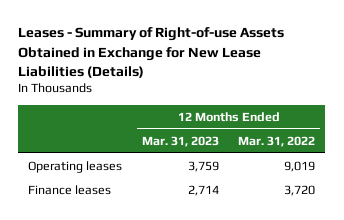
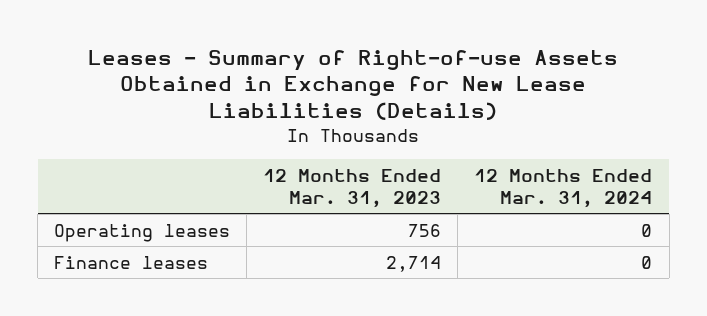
- | 12 Months Ended Mar. 31, 2023 | 12 Months Ended Mar. 31, 2022
+ | 12 Months Ended Mar. 31, 2023 | 12 Months Ended Mar. 31, 2024
- Operating leases | 3,759 | 9,019
+ Operating leases | 756 | 0

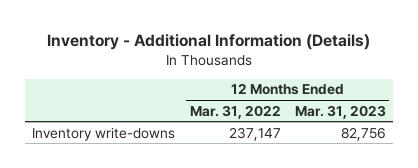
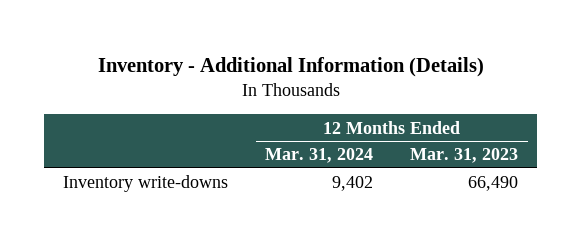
- | 12 Months Ended Mar. 31, 2022 | 12 Months Ended Mar. 31, 2023
+ | 12 Months Ended Mar. 31, 2024 | 12 Months Ended Mar. 31, 2023
- Inventory write-downs | 237,147 | 82,756
+ Inventory write-downs | 9,402 | 66,490

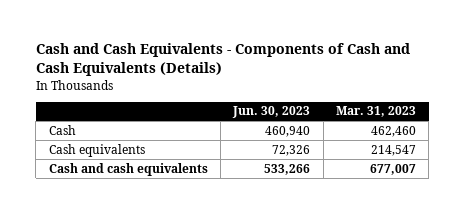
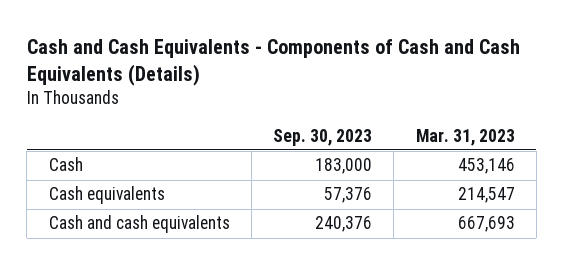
- | Jun. 30, 2023 | Mar. 31, 2023
+ | Sep. 30, 2023 | Mar. 31, 2023
- Cash | 460,940 | 462,460
+ Cash | 183,000 | 453,146
- Cash and cash equivalents | 533,266 | 677,007
+ Cash and cash equivalents | 240,376 | 667,693

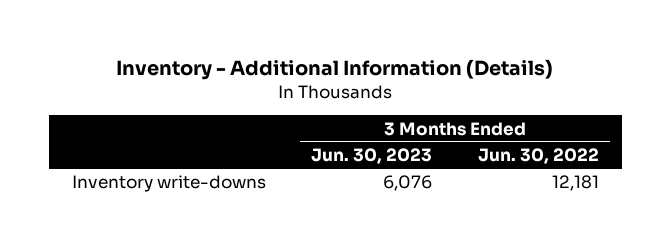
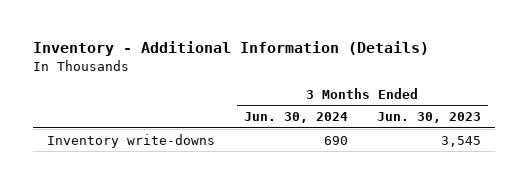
- | 3 Months Ended Jun. 30, 2023 | 3 Months Ended Jun. 30, 2022
+ | 3 Months Ended Jun. 30, 2024 | 3 Months Ended Jun. 30, 2023
- Inventory write-downs | 6,076 | 12,181
+ Inventory write-downs | 690 | 3,545

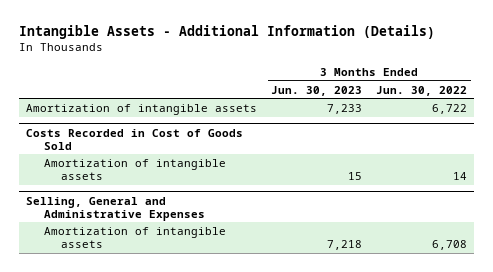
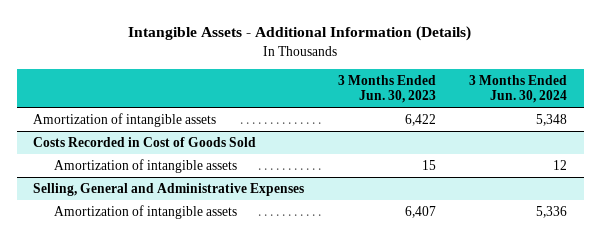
- | 3 Months Ended Jun. 30, 2023 | 3 Months Ended Jun. 30, 2022
+ | 3 Months Ended Jun. 30, 2023 | 3 Months Ended Jun. 30, 2024
- Amortization of intangible assets | 7,233 | 6,722
+ Amortization of intangible assets | 6,422 | 5,348
@ Selling, General and Administrative Expenses
- Amortization of intangible assets | 7,218 | 6,708
+ Amortization of intangible assets | 6,407 | 5,336

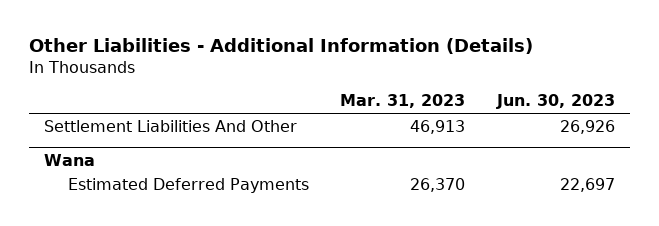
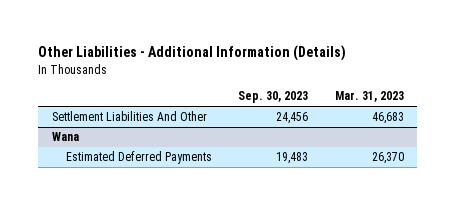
- | Mar. 31, 2023 | Jun. 30, 2023
+ | Sep. 30, 2023 | Mar. 31, 2023
- Settlement Liabilities And Other | 46,913 | 26,926
+ Settlement Liabilities And Other | 24,456 | 46,683

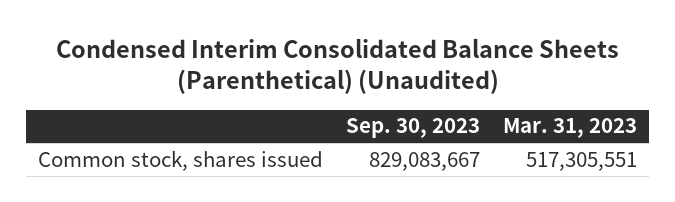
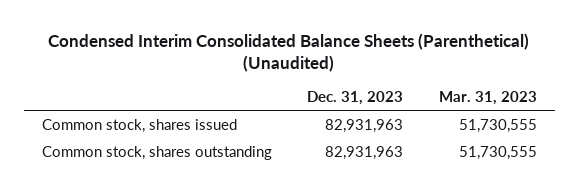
- | Sep. 30, 2023 | Mar. 31, 2023
+ | Dec. 31, 2023 | Mar. 31, 2023
- Common stock, shares issued | 829,083,667 | 517,305,551
+ Common stock, shares issued | 82,931,963 | 51,730,555
+ Common stock, shares outstanding | 82,931,963 | 51,730,555

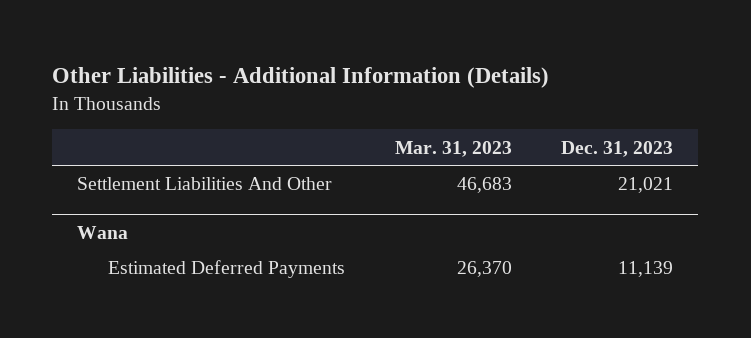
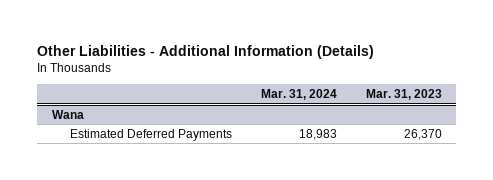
- | Mar. 31, 2023 | Dec. 31, 2023
+ | Mar. 31, 2024 | Mar. 31, 2023
- Settlement Liabilities And Other | 46,683 | 21,021

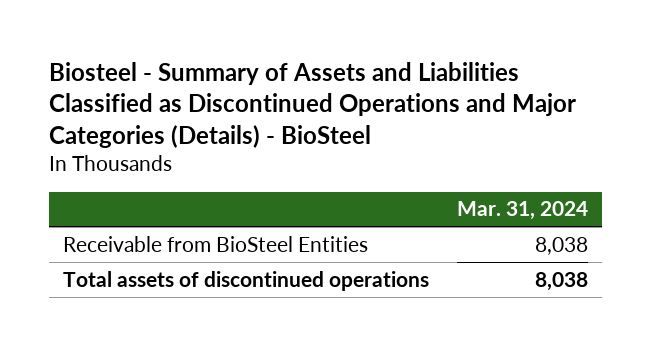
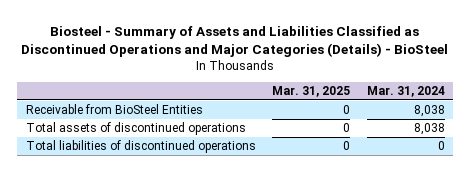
- | Mar. 31, 2024
+ | Mar. 31, 2025 | Mar. 31, 2024
+ Total liabilities of discontinued operations | 0 | 0

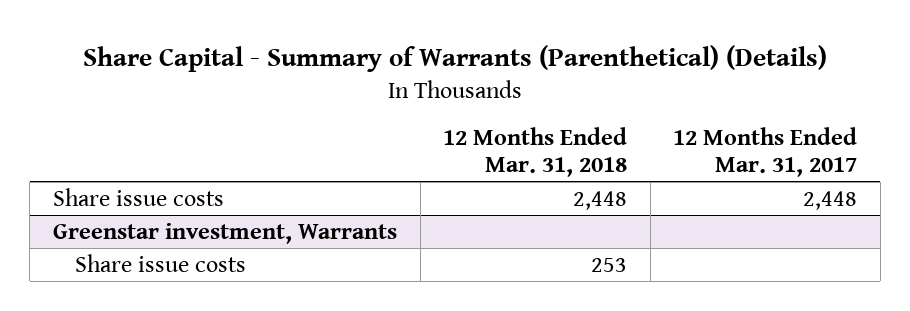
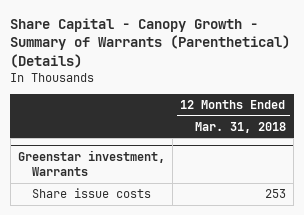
- Share Capital - Summary of Warrants (Parenthetical) (Details)
+ Share Capital - Canopy Growth - Summary of Warrants (Parenthetical) (Details)
- | 12 Months Ended Mar. 31, 2018 | 12 Months Ended Mar. 31, 2017
+ | 12 Months Ended Mar. 31, 2018
- Share issue costs | 2,448 | 2,448

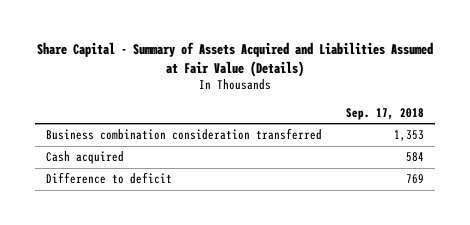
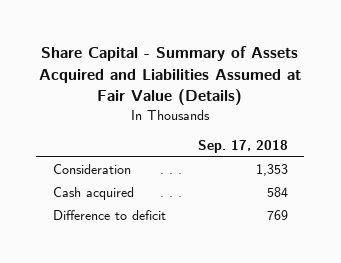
- Business combination consideration transferred | 1,353
+ Consideration | 1,353

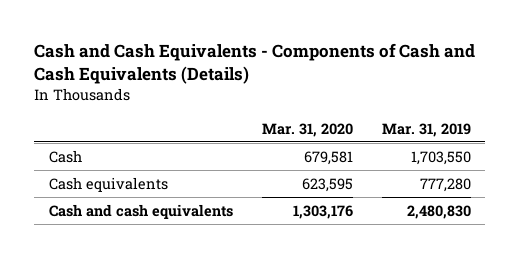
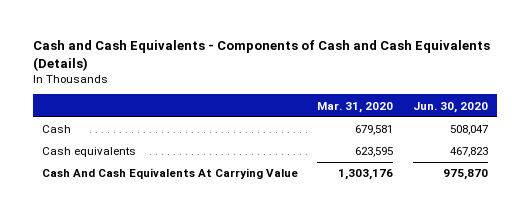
- | Mar. 31, 2020 | Mar. 31, 2019
+ | Mar. 31, 2020 | Jun. 30, 2020
- Cash and cash equivalents | 1,303,176 | 2,480,830
+ Cash And Cash Equivalents At Carrying Value | 1,303,176 | 975,870

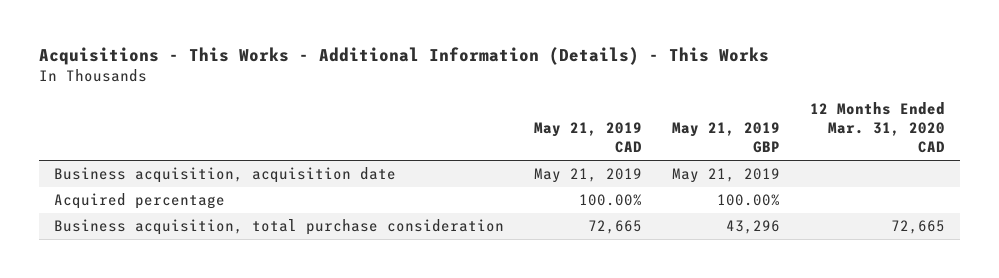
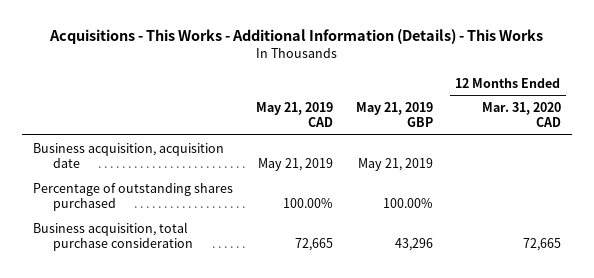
- Acquired percentage | 100.00% | 100.00% |
+ Percentage of outstanding shares purchased | 100.00% | 100.00% |

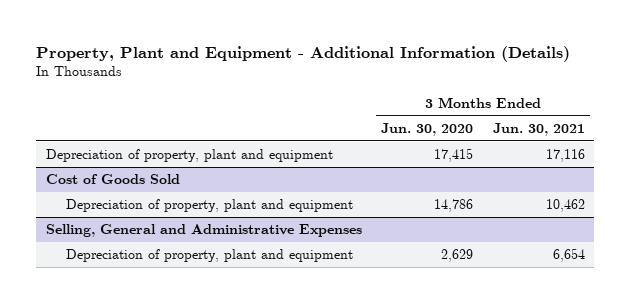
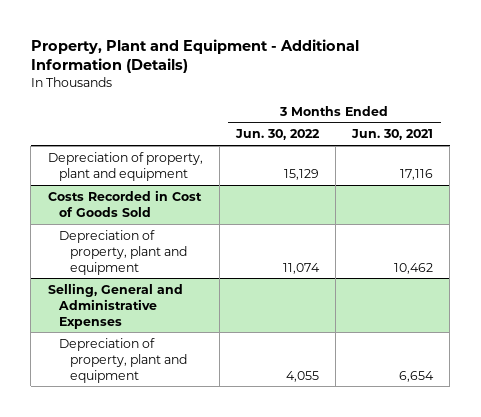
- | 3 Months Ended Jun. 30, 2020 | 3 Months Ended Jun. 30, 2021
+ | 3 Months Ended Jun. 30, 2022 | 3 Months Ended Jun. 30, 2021
- Cost of Goods Sold
+ Costs Recorded in Cost of Goods Sold

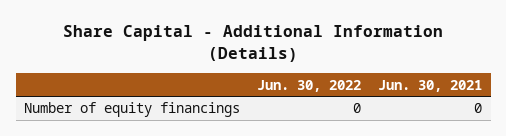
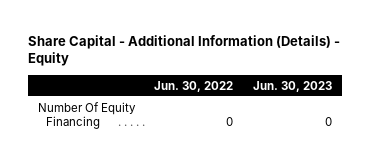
- Share Capital - Additional Information (Details)
+ Share Capital - Additional Information (Details) - Equity
- | Jun. 30, 2022 | Jun. 30, 2021
+ | Jun. 30, 2022 | Jun. 30, 2023
- Number of equity financings | 0 | 0
+ Number Of Equity Financing | 0 | 0

